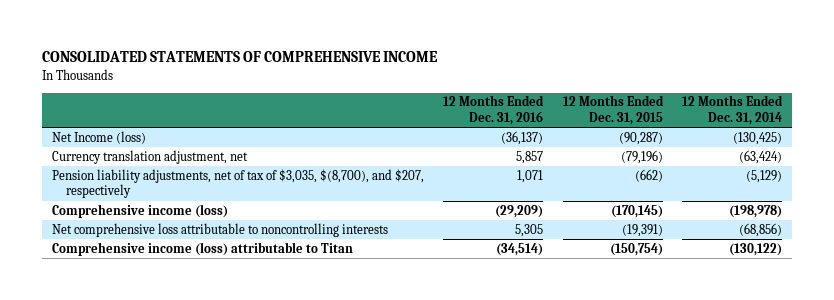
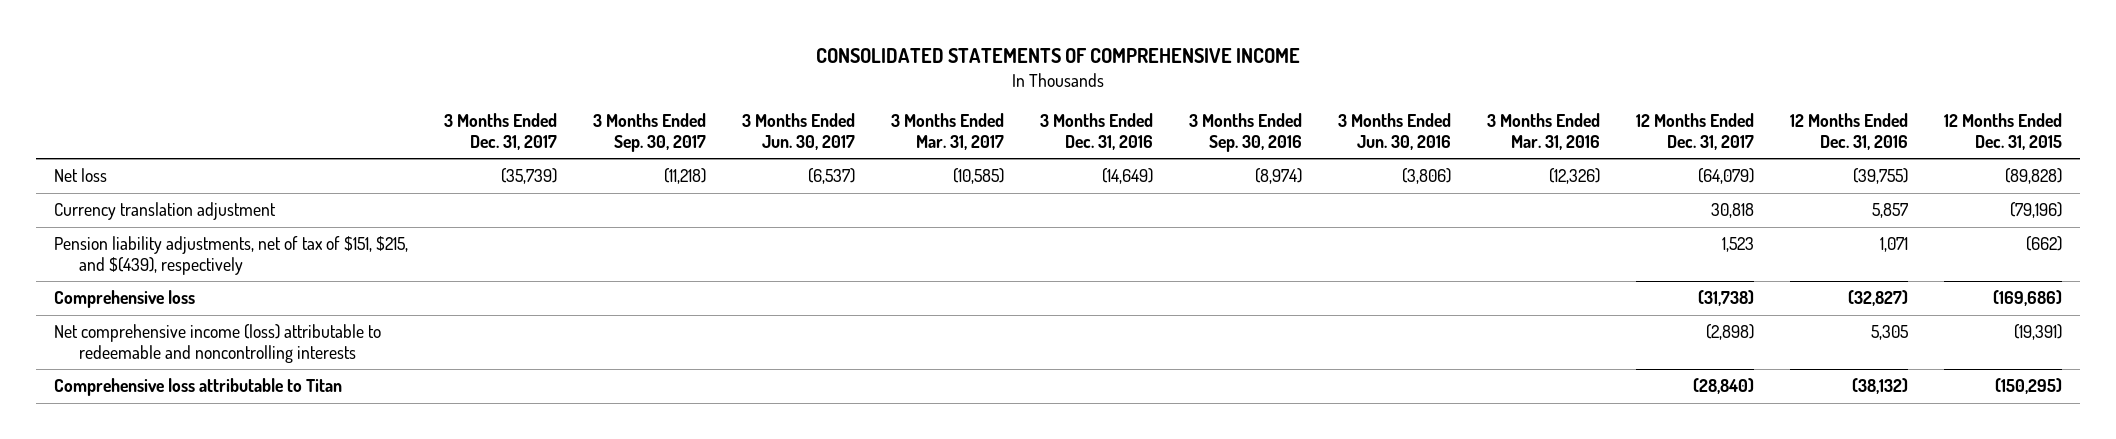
- | 12 Months Ended Dec. 31, 2016 | 12 Months Ended Dec. 31, 2015 | 12 Months Ended Dec. 31, 2014
+ | 3 Months Ended Dec. 31, 2017 | 3 Months Ended Sep. 30, 2017 | 3 Months Ended Jun. 30, 2017 | 3 Months Ended Mar. 31, 2017 | 3 Months Ended Dec. 31, 2016 | 3 Months Ended Sep. 30, 2016 | 3 Months Ended Jun. 30, 2016 | 3 Months Ended Mar. 31, 2016 | 12 Months Ended Dec. 31, 2017 | 12 Months Ended Dec. 31, 2016 | 12 Months Ended Dec. 31, 2015
- Net Income (loss) | (36,137) | (90,287) | (130,425)
- Currency translation adjustment, net | 5,857 | (79,196) | (63,424)
- Pension liability adjustments, net of tax of $3,035, $(8,700), and $207, respectively | 1,071 | (662) | (5,129)
- Comprehensive income (loss) | (29,209) | (170,145) | (198,978)
- Net comprehensive loss attributable to noncontrolling interests | 5,305 | (19,391) | (68,856)
- Comprehensive income (loss) attributable to Titan | (34,514) | (150,754) | (130,122)
+ Net loss | (35,739) | (11,218) | (6,537) | (10,585) | (14,649) | (8,974) | (3,806) | (12,326) | (64,079) | (39,755) | (89,828)
+ Currency translation adjustment | | | | | | | | | 30,818 | 5,857 | (79,196)
+ Pension liability adjustments, net of tax of $151, $215, and $(439), respectively | | | | | | | | | 1,523 | 1,071 | (662)
+ Comprehensive loss | | | | | | | | | (31,738) | (32,827) | (169,686)
+ Net comprehensive income (loss) attributable to redeemable and noncontrolling interests | | | | | | | | | (2,898) | 5,305 | (19,391)
+ Comprehensive loss attributable to Titan | | | | | | | | | (28,840) | (38,132) | (150,295)

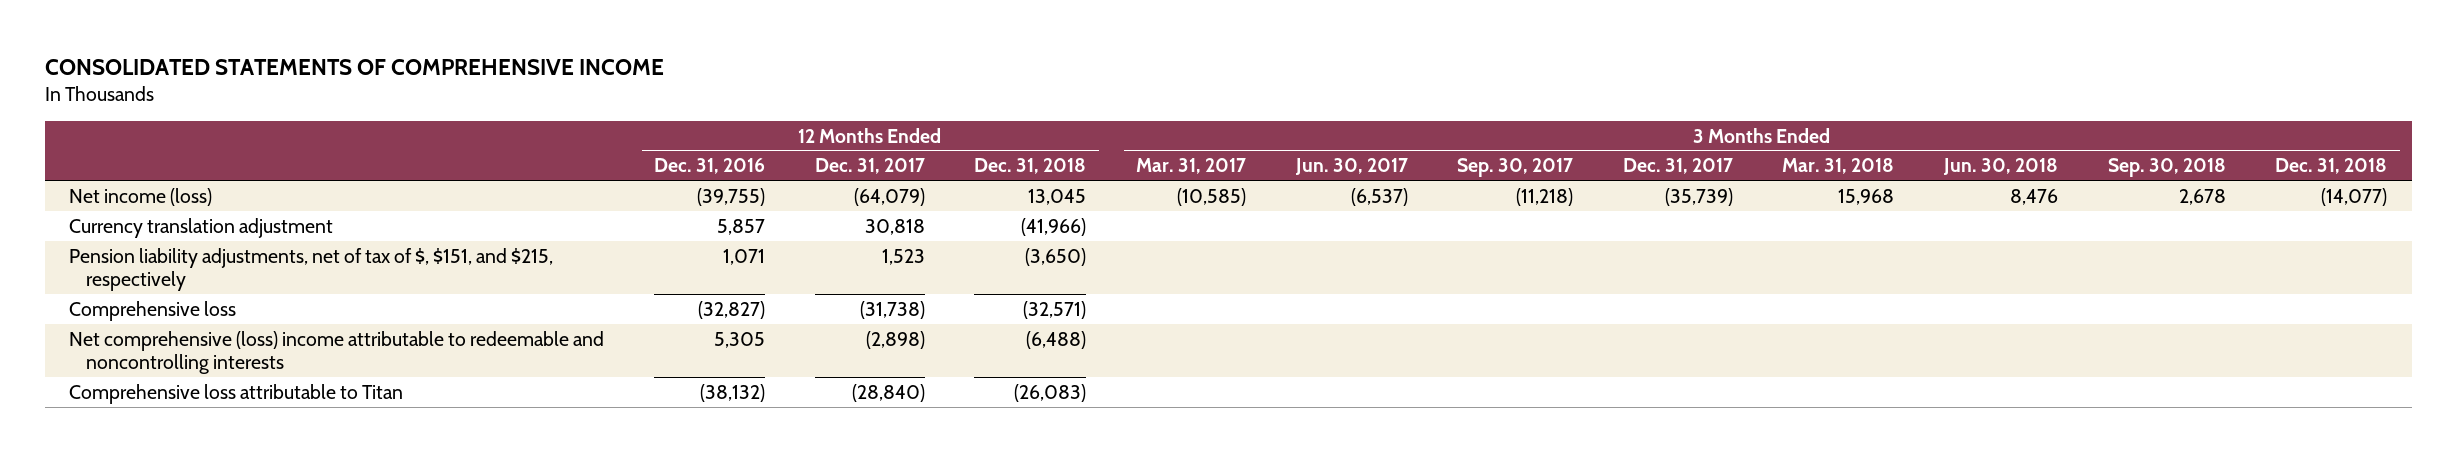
- | 3 Months Ended Dec. 31, 2017 | 3 Months Ended Sep. 30, 2017 | 3 Months Ended Jun. 30, 2017 | 3 Months Ended Mar. 31, 2017 | 3 Months Ended Dec. 31, 2016 | 3 Months Ended Sep. 30, 2016 | 3 Months Ended Jun. 30, 2016 | 3 Months Ended Mar. 31, 2016 | 12 Months Ended Dec. 31, 2017 | 12 Months Ended Dec. 31, 2016 | 12 Months Ended Dec. 31, 2015
+ | 12 Months Ended Dec. 31, 2016 | 12 Months Ended Dec. 31, 2017 | 12 Months Ended Dec. 31, 2018 | 3 Months Ended Mar. 31, 2017 | 3 Months Ended Jun. 30, 2017 | 3 Months Ended Sep. 30, 2017 | 3 Months Ended Dec. 31, 2017 | 3 Months Ended Mar. 31, 2018 | 3 Months Ended Jun. 30, 2018 | 3 Months Ended Sep. 30, 2018 | 3 Months Ended Dec. 31, 2018
- Net loss | (35,739) | (11,218) | (6,537) | (10,585) | (14,649) | (8,974) | (3,806) | (12,326) | (64,079) | (39,755) | (89,828)
+ Net income (loss) | (39,755) | (64,079) | 13,045 | (10,585) | (6,537) | (11,218) | (35,739) | 15,968 | 8,476 | 2,678 | (14,077)
- Pension liability adjustments, net of tax of $151, $215, and $(439), respectively | | | | | | | | | 1,523 | 1,071 | (662)
+ Pension liability adjustments, net of tax of $, $151, and $215, respectively | 1,071 | 1,523 | (3,650) | | | | | | | |
- Net comprehensive income (loss) attributable to redeemable and noncontrolling interests | | | | | | | | | (2,898) | 5,305 | (19,391)
+ Net comprehensive (loss) income attributable to redeemable and noncontrolling interests | 5,305 | (2,898) | (6,488) | | | | | | | |

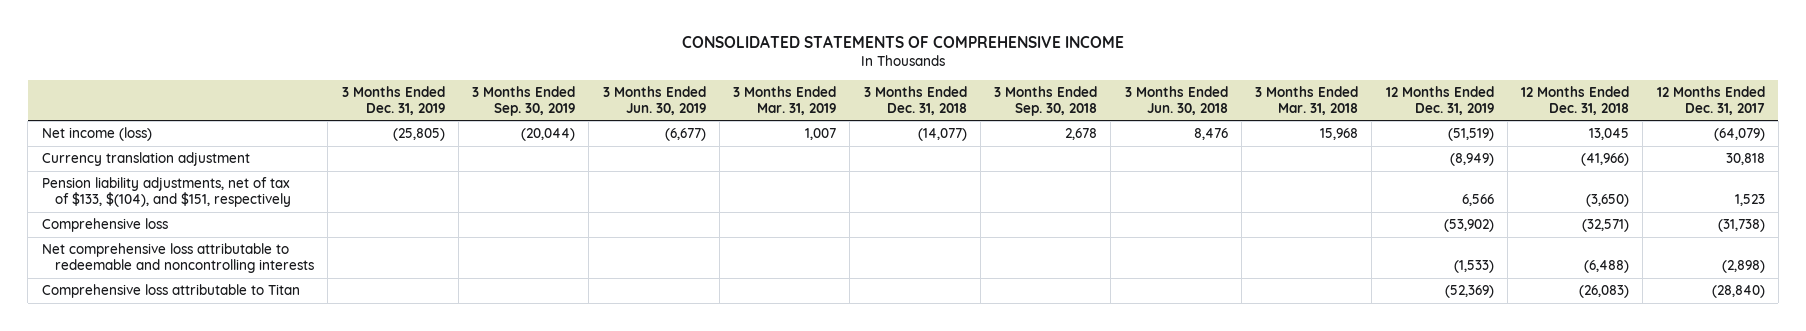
- | 12 Months Ended Dec. 31, 2016 | 12 Months Ended Dec. 31, 2017 | 12 Months Ended Dec. 31, 2018 | 3 Months Ended Mar. 31, 2017 | 3 Months Ended Jun. 30, 2017 | 3 Months Ended Sep. 30, 2017 | 3 Months Ended Dec. 31, 2017 | 3 Months Ended Mar. 31, 2018 | 3 Months Ended Jun. 30, 2018 | 3 Months Ended Sep. 30, 2018 | 3 Months Ended Dec. 31, 2018
+ | 3 Months Ended Dec. 31, 2019 | 3 Months Ended Sep. 30, 2019 | 3 Months Ended Jun. 30, 2019 | 3 Months Ended Mar. 31, 2019 | 3 Months Ended Dec. 31, 2018 | 3 Months Ended Sep. 30, 2018 | 3 Months Ended Jun. 30, 2018 | 3 Months Ended Mar. 31, 2018 | 12 Months Ended Dec. 31, 2019 | 12 Months Ended Dec. 31, 2018 | 12 Months Ended Dec. 31, 2017
- Pension liability adjustments, net of tax of $, $151, and $215, respectively | 1,071 | 1,523 | (3,650) | | | | | | | |
+ Pension liability adjustments, net of tax of $133, $(104), and $151, respectively | | | | | | | | | 6,566 | (3,650) | 1,523
- Net comprehensive (loss) income attributable to redeemable and noncontrolling interests | 5,305 | (2,898) | (6,488) | | | | | | | |
+ Net comprehensive loss attributable to redeemable and noncontrolling interests | | | | | | | | | (1,533) | (6,488) | (2,898)

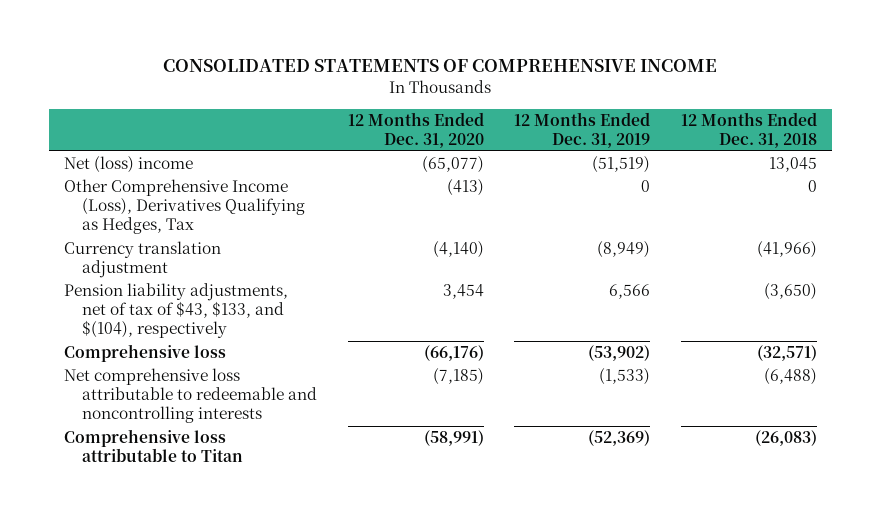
- | 3 Months Ended Dec. 31, 2019 | 3 Months Ended Sep. 30, 2019 | 3 Months Ended Jun. 30, 2019 | 3 Months Ended Mar. 31, 2019 | 3 Months Ended Dec. 31, 2018 | 3 Months Ended Sep. 30, 2018 | 3 Months Ended Jun. 30, 2018 | 3 Months Ended Mar. 31, 2018 | 12 Months Ended Dec. 31, 2019 | 12 Months Ended Dec. 31, 2018 | 12 Months Ended Dec. 31, 2017
+ | 12 Months Ended Dec. 31, 2020 | 12 Months Ended Dec. 31, 2019 | 12 Months Ended Dec. 31, 2018
- Net income (loss) | (25,805) | (20,044) | (6,677) | 1,007 | (14,077) | 2,678 | 8,476 | 15,968 | (51,519) | 13,045 | (64,079)
+ Net (loss) income | (65,077) | (51,519) | 13,045
+ Other Comprehensive Income (Loss), Derivatives Qualifying as Hedges, Tax | (413) | 0 | 0
- Pension liability adjustments, net of tax of $133, $(104), and $151, respectively | | | | | | | | | 6,566 | (3,650) | 1,523
+ Pension liability adjustments, net of tax of $43, $133, and $(104), respectively | 3,454 | 6,566 | (3,650)

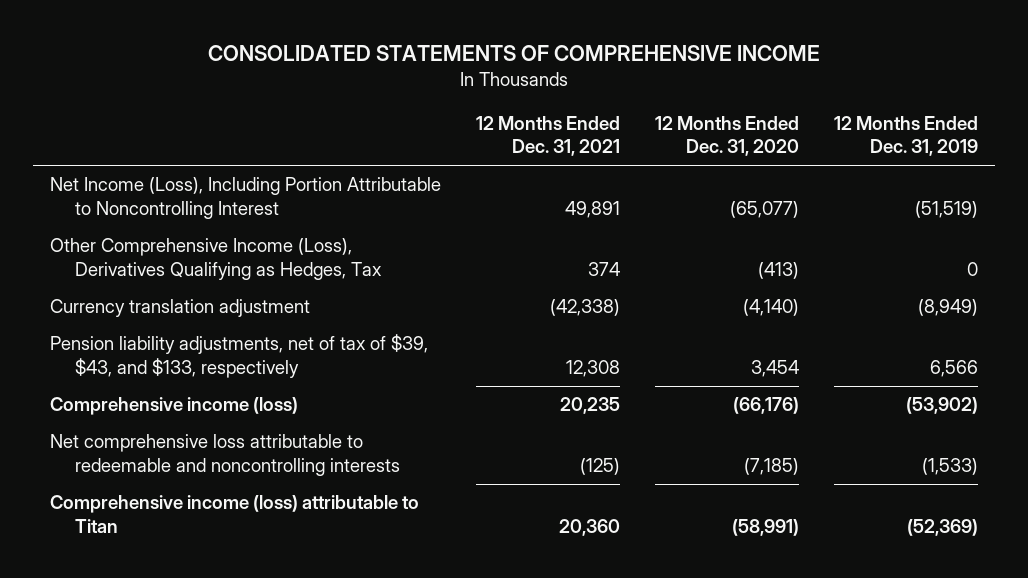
- | 12 Months Ended Dec. 31, 2020 | 12 Months Ended Dec. 31, 2019 | 12 Months Ended Dec. 31, 2018
+ | 12 Months Ended Dec. 31, 2021 | 12 Months Ended Dec. 31, 2020 | 12 Months Ended Dec. 31, 2019
- Net (loss) income | (65,077) | (51,519) | 13,045
+ Net Income (Loss), Including Portion Attributable to Noncontrolling Interest | 49,891 | (65,077) | (51,519)
- Pension liability adjustments, net of tax of $43, $133, and $(104), respectively | 3,454 | 6,566 | (3,650)
- Comprehensive loss | (66,176) | (53,902) | (32,571)
+ Pension liability adjustments, net of tax of $39, $43, and $133, respectively | 12,308 | 3,454 | 6,566
+ Comprehensive income (loss) | 20,235 | (66,176) | (53,902)
- Comprehensive loss attributable to Titan | (58,991) | (52,369) | (26,083)
+ Comprehensive income (loss) attributable to Titan | 20,360 | (58,991) | (52,369)

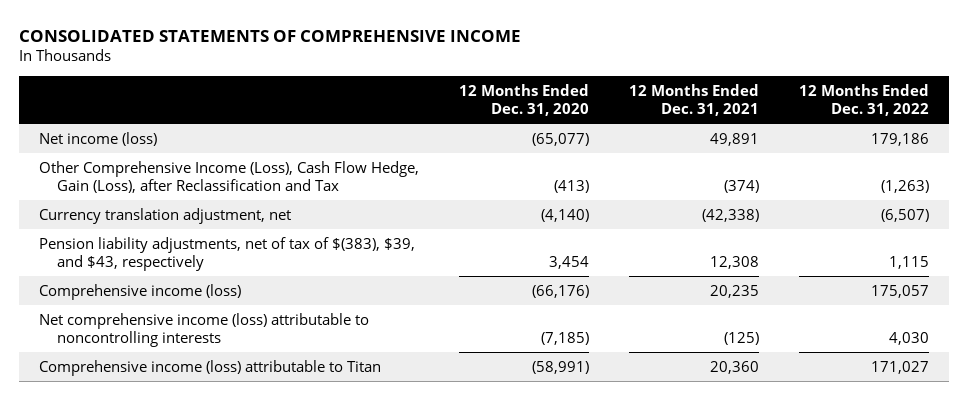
- | 12 Months Ended Dec. 31, 2021 | 12 Months Ended Dec. 31, 2020 | 12 Months Ended Dec. 31, 2019
+ | 12 Months Ended Dec. 31, 2020 | 12 Months Ended Dec. 31, 2021 | 12 Months Ended Dec. 31, 2022
- Net Income (Loss), Including Portion Attributable to Noncontrolling Interest | 49,891 | (65,077) | (51,519)
- Other Comprehensive Income (Loss), Derivatives Qualifying as Hedges, Tax | 374 | (413) | 0
- Currency translation adjustment | (42,338) | (4,140) | (8,949)
- Pension liability adjustments, net of tax of $39, $43, and $133, respectively | 12,308 | 3,454 | 6,566
+ Net income (loss) | (65,077) | 49,891 | 179,186
+ Other Comprehensive Income (Loss), Cash Flow Hedge, Gain (Loss), after Reclassification and Tax | (413) | (374) | (1,263)
+ Currency translation adjustment, net | (4,140) | (42,338) | (6,507)
+ Pension liability adjustments, net of tax of $(383), $39, and $43, respectively | 3,454 | 12,308 | 1,115
- Net comprehensive loss attributable to redeemable and noncontrolling interests | (125) | (7,185) | (1,533)
+ Net comprehensive income (loss) attributable to noncontrolling interests | (7,185) | (125) | 4,030

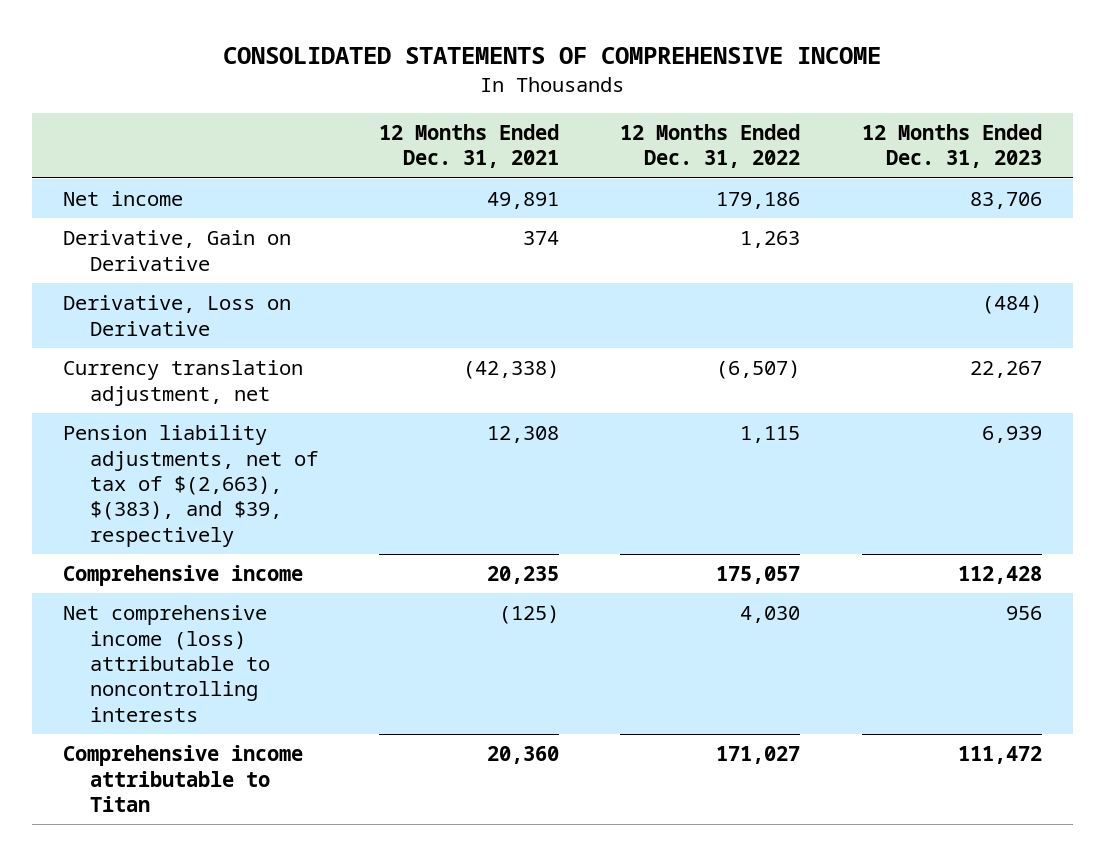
- | 12 Months Ended Dec. 31, 2020 | 12 Months Ended Dec. 31, 2021 | 12 Months Ended Dec. 31, 2022
+ | 12 Months Ended Dec. 31, 2021 | 12 Months Ended Dec. 31, 2022 | 12 Months Ended Dec. 31, 2023
- Net income (loss) | (65,077) | 49,891 | 179,186
- Other Comprehensive Income (Loss), Cash Flow Hedge, Gain (Loss), after Reclassification and Tax | (413) | (374) | (1,263)
+ Net income | 49,891 | 179,186 | 83,706
+ Derivative, Gain on Derivative | 374 | 1,263 |
+ Derivative, Loss on Derivative | | | (484)
- Pension liability adjustments, net of tax of $(383), $39, and $43, respectively | 3,454 | 12,308 | 1,115
- Comprehensive income (loss) | (66,176) | 20,235 | 175,057
+ Pension liability adjustments, net of tax of $(2,663), $(383), and $39, respectively | 12,308 | 1,115 | 6,939
+ Comprehensive income | 20,235 | 175,057 | 112,428
- Comprehensive income (loss) attributable to Titan | (58,991) | 20,360 | 171,027
+ Comprehensive income attributable to Titan | 20,360 | 171,027 | 111,472

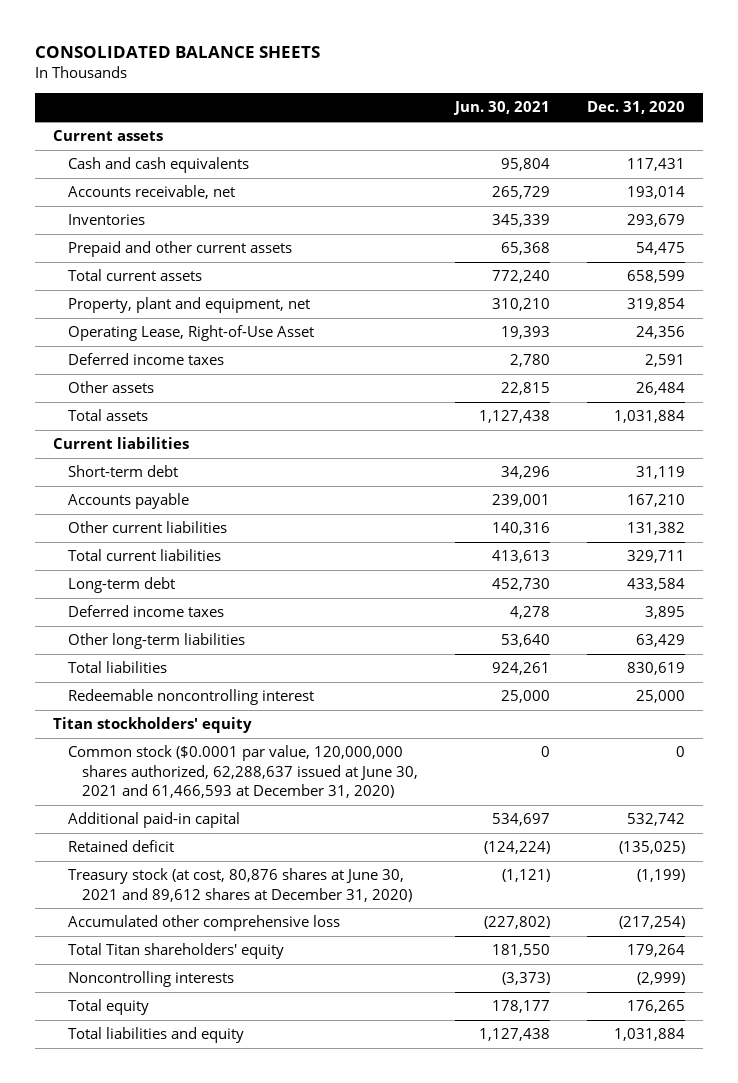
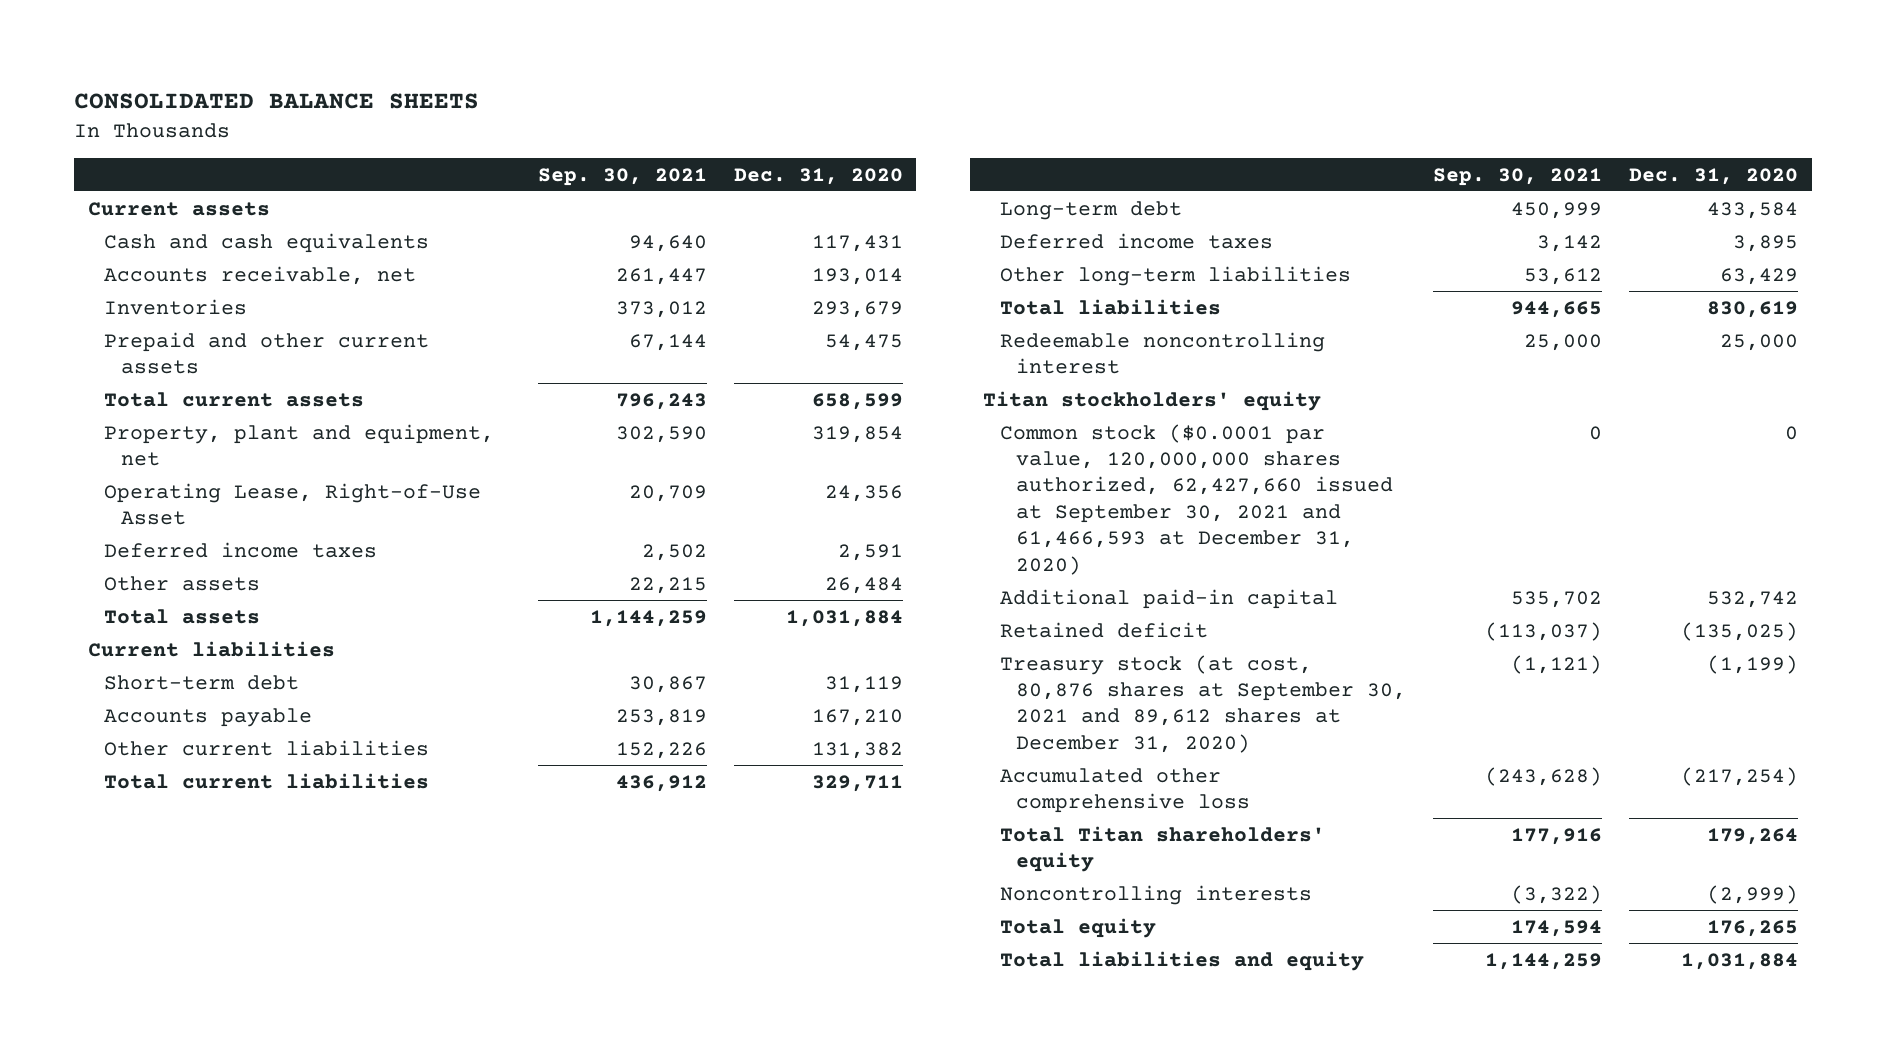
- | Jun. 30, 2021 | Dec. 31, 2020
+ | Sep. 30, 2021 | Dec. 31, 2020
- Common stock ($0.0001 par value, 120,000,000 shares authorized, 62,288,637 issued at June 30, 2021 and 61,466,593 at December 31, 2020) | 0 | 0
+ Common stock ($0.0001 par value, 120,000,000 shares authorized, 62,427,660 issued at September 30, 2021 and 61,466,593 at December 31, 2020) | 0 | 0
- Treasury stock (at cost, 80,876 shares at June 30, 2021 and 89,612 shares at December 31, 2020) | (1,121) | (1,199)
+ Treasury stock (at cost, 80,876 shares at September 30, 2021 and 89,612 shares at December 31, 2020) | (1,121) | (1,199)

